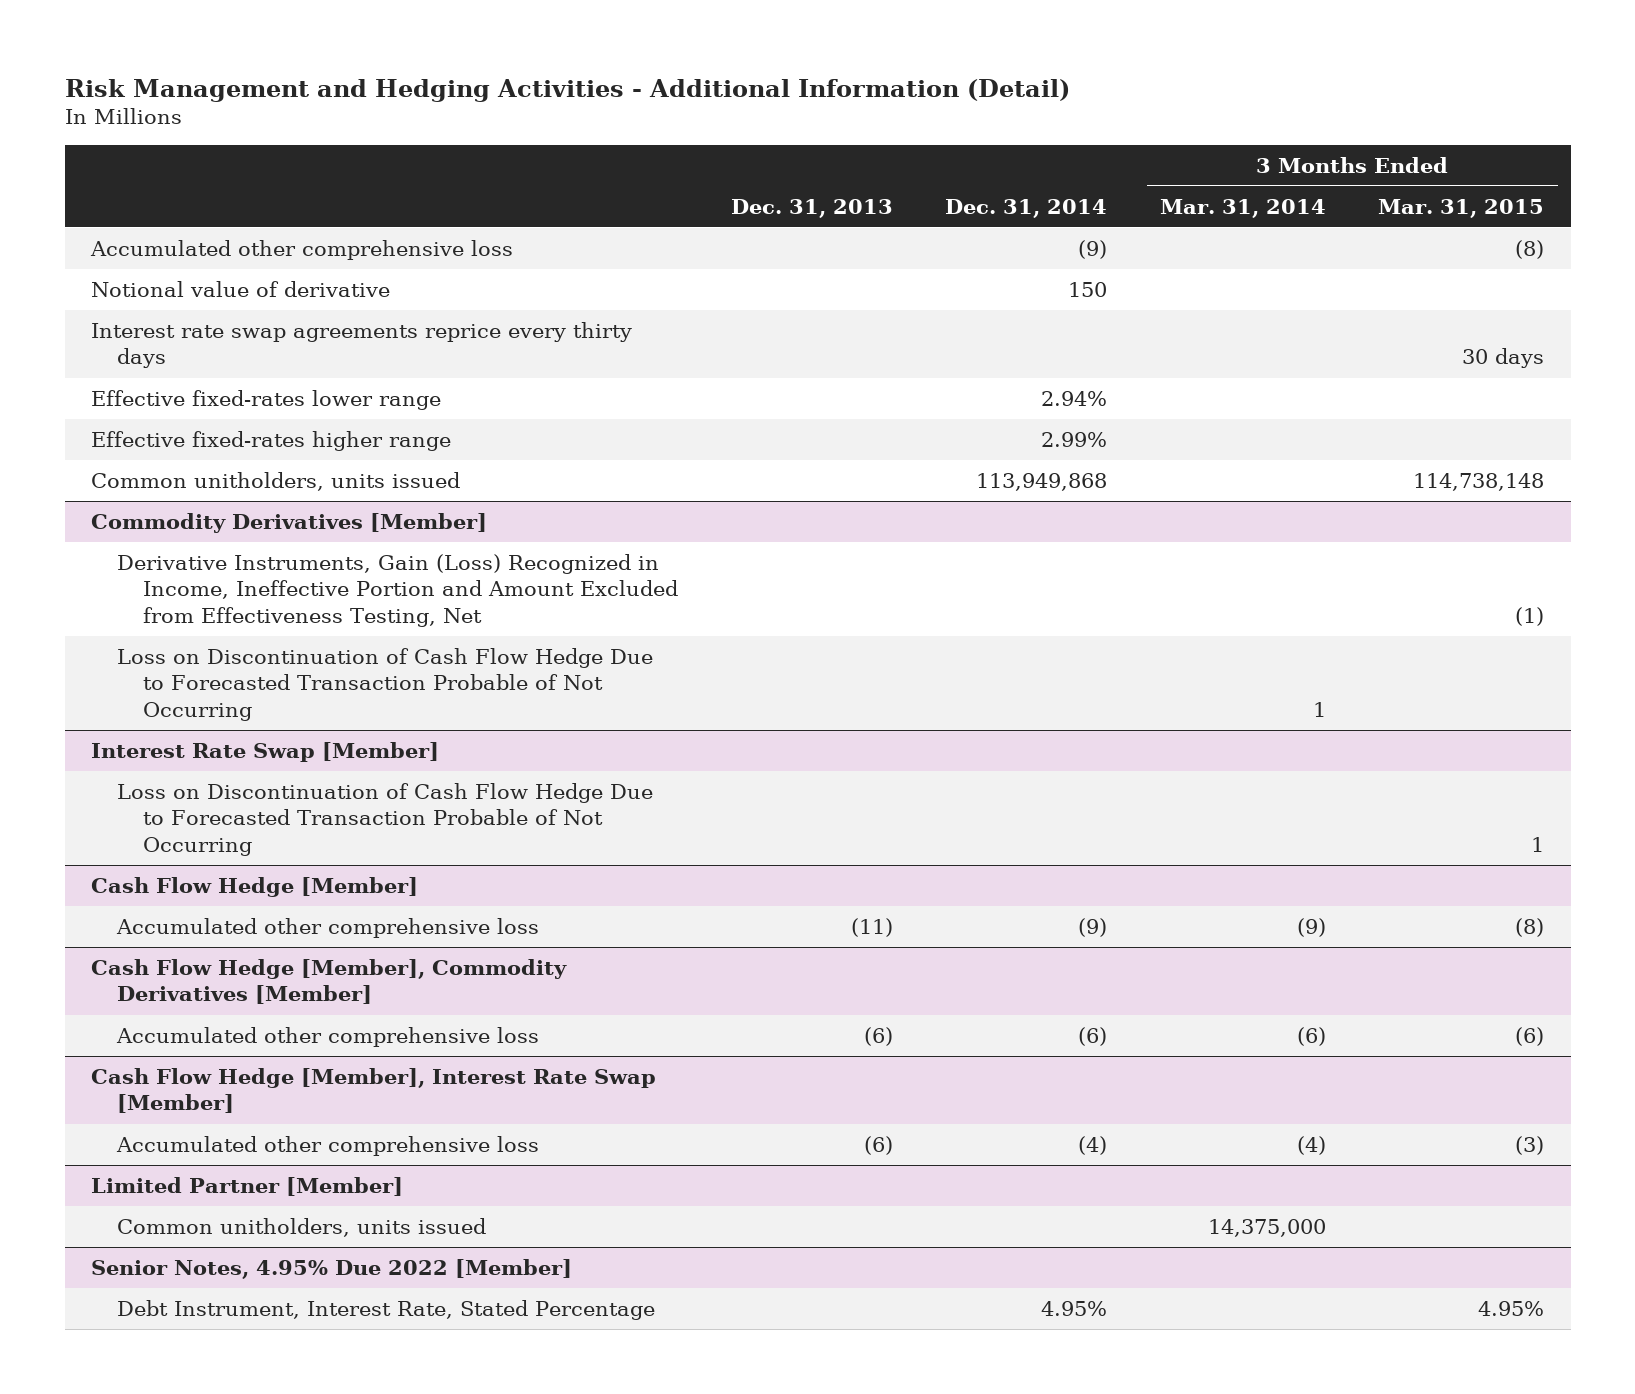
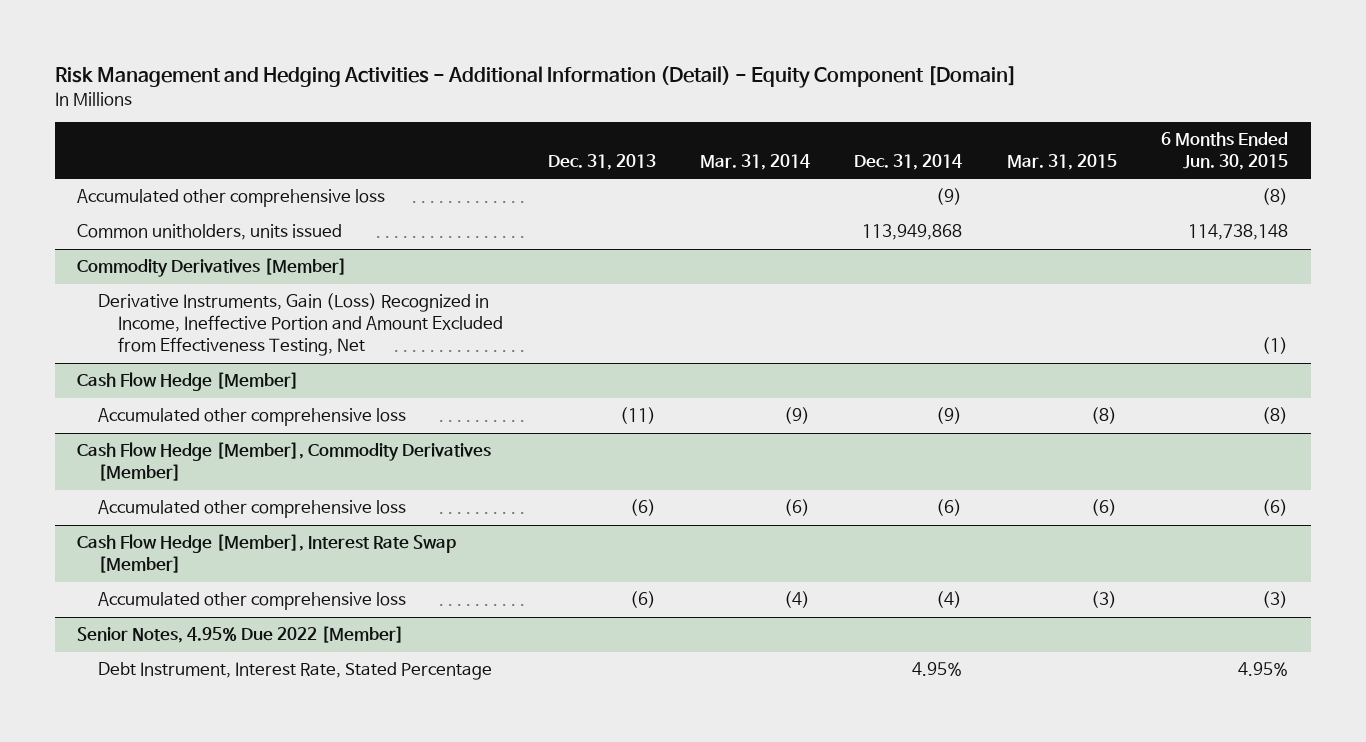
- Risk Management and Hedging Activities - Additional Information (Detail)
+ Risk Management and Hedging Activities - Additional Information (Detail) - Equity Component [Domain]
- | Dec. 31, 2013 | Dec. 31, 2014 | 3 Months Ended Mar. 31, 2014 | 3 Months Ended Mar. 31, 2015
+ | Dec. 31, 2013 | Mar. 31, 2014 | Dec. 31, 2014 | Mar. 31, 2015 | 6 Months Ended Jun. 30, 2015
- Notional value of derivative | | 150 | |
- Interest rate swap agreements reprice every thirty days | | | | 30 days
- Effective fixed-rates lower range | | 2.94% | |
- Effective fixed-rates higher range | | 2.99% | |
@ Commodity Derivatives [Member]
- Loss on Discontinuation of Cash Flow Hedge Due to Forecasted Transaction Probable of Not Occurring | | | 1 |
- Interest Rate Swap [Member]
- Loss on Discontinuation of Cash Flow Hedge Due to Forecasted Transaction Probable of Not Occurring | | | | 1
- Limited Partner [Member]
- Common unitholders, units issued | | | 14,375,000 |

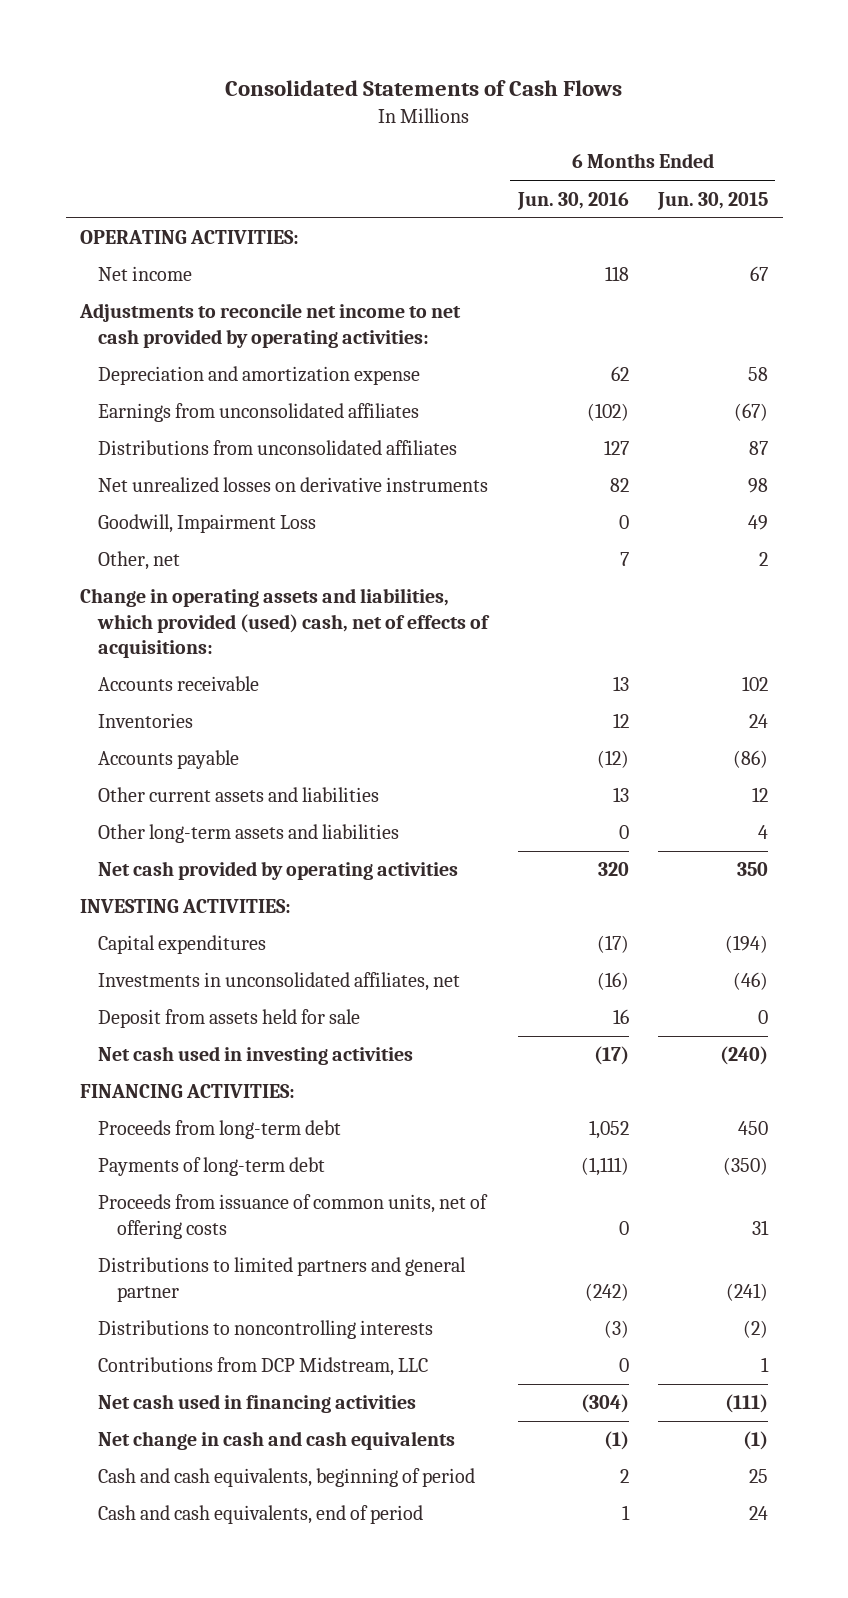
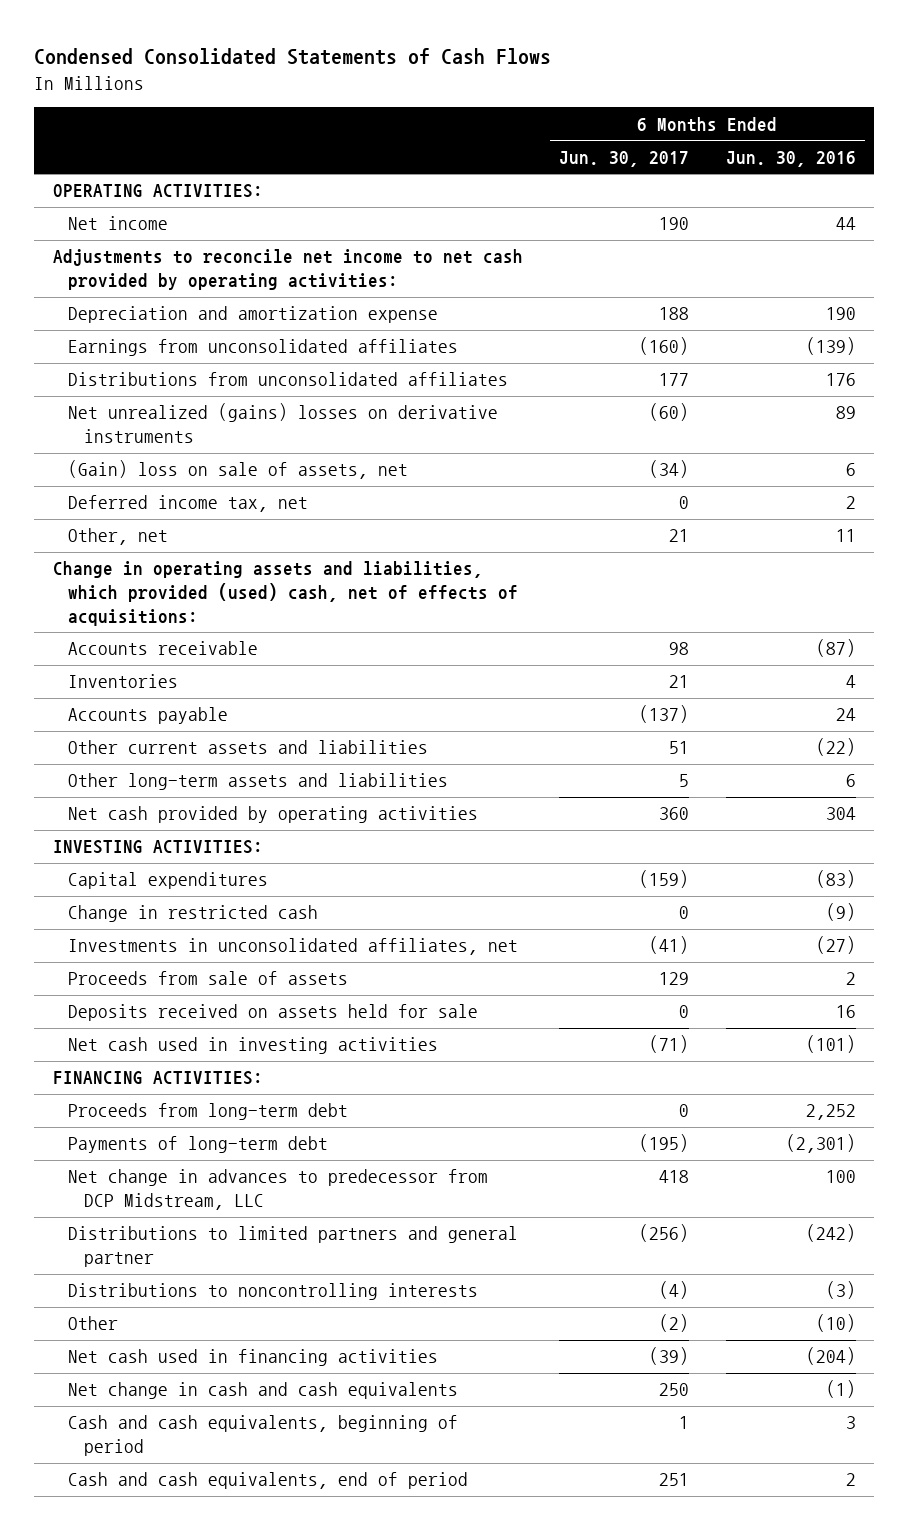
- Consolidated Statements of Cash Flows
+ Condensed Consolidated Statements of Cash Flows
- | 6 Months Ended Jun. 30, 2016 | 6 Months Ended Jun. 30, 2015
+ | 6 Months Ended Jun. 30, 2017 | 6 Months Ended Jun. 30, 2016
- Net income | 118 | 67
+ Net income | 190 | 44
- Depreciation and amortization expense | 62 | 58
- Earnings from unconsolidated affiliates | (102) | (67)
- Distributions from unconsolidated affiliates | 127 | 87
- Net unrealized losses on derivative instruments | 82 | 98
- Goodwill, Impairment Loss | 0 | 49
- Other, net | 7 | 2
+ Depreciation and amortization expense | 188 | 190
+ Earnings from unconsolidated affiliates | (160) | (139)
+ Distributions from unconsolidated affiliates | 177 | 176
+ Net unrealized (gains) losses on derivative instruments | (60) | 89
+ (Gain) loss on sale of assets, net | (34) | 6
+ Deferred income tax, net | 0 | 2
+ Other, net | 21 | 11
- Accounts receivable | 13 | 102
- Inventories | 12 | 24
- Accounts payable | (12) | (86)
- Other current assets and liabilities | 13 | 12
- Other long-term assets and liabilities | 0 | 4
- Net cash provided by operating activities | 320 | 350
+ Accounts receivable | 98 | (87)
+ Inventories | 21 | 4
+ Accounts payable | (137) | 24
+ Other current assets and liabilities | 51 | (22)
+ Other long-term assets and liabilities | 5 | 6
+ Net cash provided by operating activities | 360 | 304
- Capital expenditures | (17) | (194)
- Investments in unconsolidated affiliates, net | (16) | (46)
- Deposit from assets held for sale | 16 | 0
- Net cash used in investing activities | (17) | (240)
+ Capital expenditures | (159) | (83)
+ Change in restricted cash | 0 | (9)
+ Investments in unconsolidated affiliates, net | (41) | (27)
+ Proceeds from sale of assets | 129 | 2
+ Deposits received on assets held for sale | 0 | 16
+ Net cash used in investing activities | (71) | (101)
- Proceeds from long-term debt | 1,052 | 450
- Payments of long-term debt | (1,111) | (350)
- Proceeds from issuance of common units, net of offering costs | 0 | 31
+ Proceeds from long-term debt | 0 | 2,252
+ Payments of long-term debt | (195) | (2,301)
+ Net change in advances to predecessor from DCP Midstream, LLC | 418 | 100
- Contributions from DCP Midstream, LLC | 0 | 1
- Net cash used in financing activities | (304) | (111)
+ Other | (2) | (10)
+ Net cash used in financing activities | (39) | (204)
- Cash and cash equivalents, beginning of period | 2 | 25
- Cash and cash equivalents, end of period | 1 | 24
+ Cash and cash equivalents, beginning of period | 1 | 3
+ Cash and cash equivalents, end of period | 251 | 2

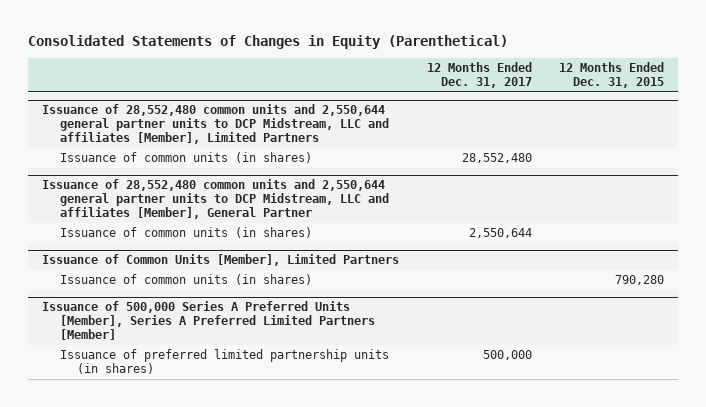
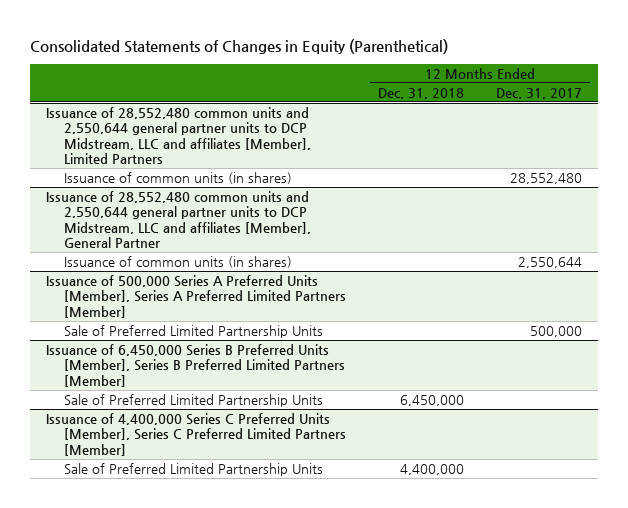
- | 12 Months Ended Dec. 31, 2017 | 12 Months Ended Dec. 31, 2015
+ | 12 Months Ended Dec. 31, 2018 | 12 Months Ended Dec. 31, 2017
- Issuance of Common Units [Member], Limited Partners
- Issuance of common units (in shares) | | 790,280
@ Issuance of 500,000 Series A Preferred Units [Member], Series A Preferred Limited Partners [Member]
- Issuance of preferred limited partnership units (in shares) | 500,000 |
+ Sale of Preferred Limited Partnership Units | | 500,000
+ Issuance of 6,450,000 Series B Preferred Units [Member], Series B Preferred Limited Partners [Member]
+ Sale of Preferred Limited Partnership Units | 6,450,000 |
+ Issuance of 4,400,000 Series C Preferred Units [Member], Series C Preferred Limited Partners [Member]
+ Sale of Preferred Limited Partnership Units | 4,400,000 |

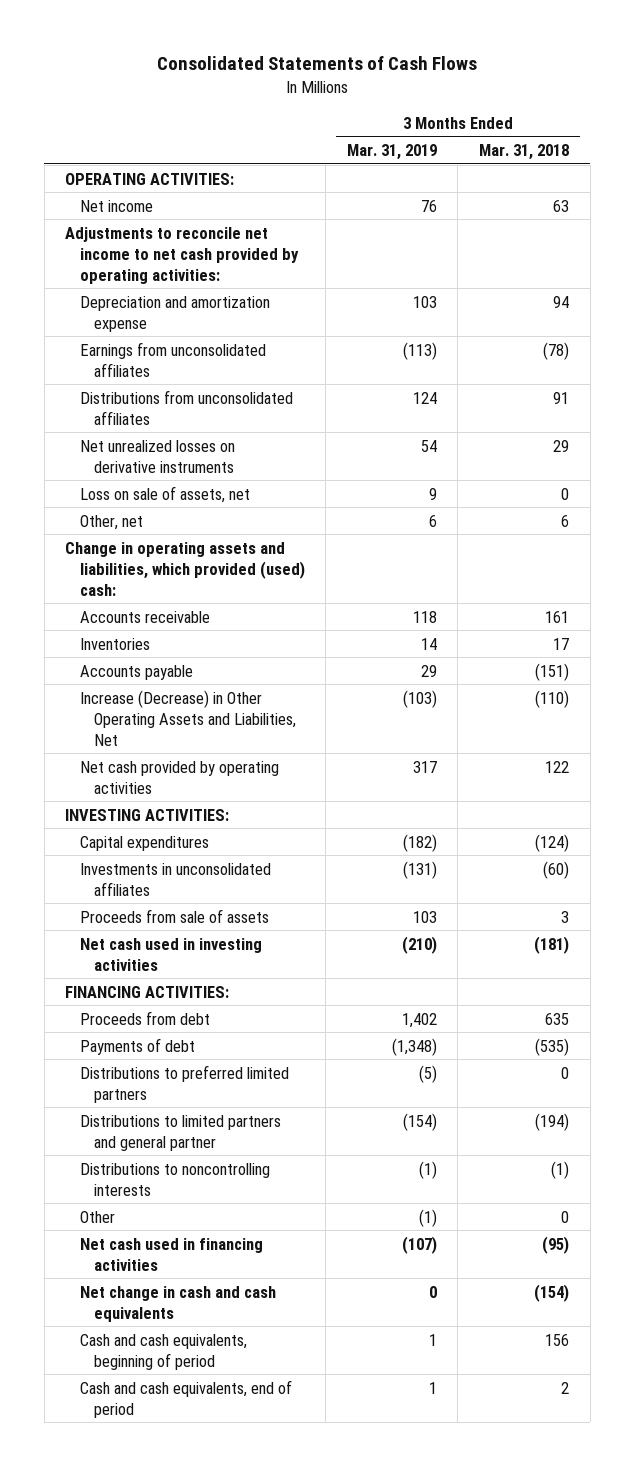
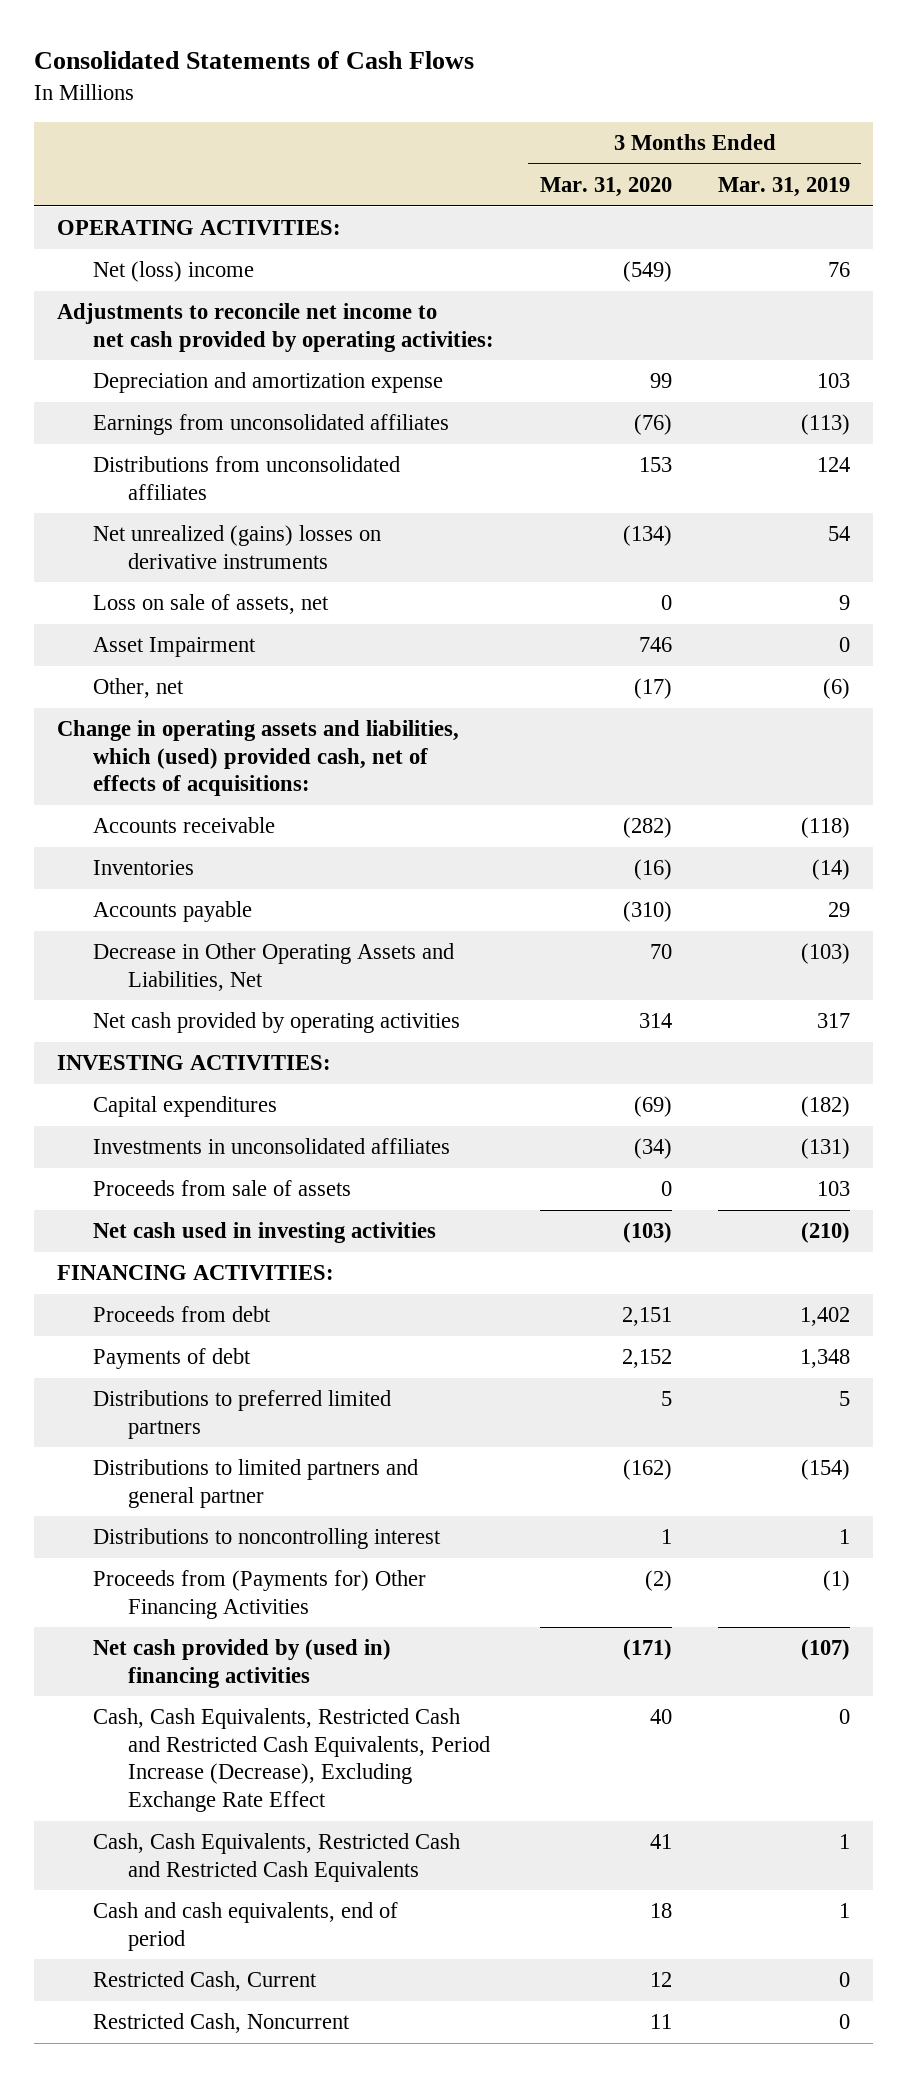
- | 3 Months Ended Mar. 31, 2019 | 3 Months Ended Mar. 31, 2018
+ | 3 Months Ended Mar. 31, 2020 | 3 Months Ended Mar. 31, 2019
- Net income | 76 | 63
+ Net (loss) income | (549) | 76
- Net unrealized losses on derivative instruments | 54 | 29
+ Net unrealized (gains) losses on derivative instruments | (134) | 54
- Other, net | 6 | 6
- Change in operating assets and liabilities, which provided (used) cash:
- Accounts receivable | 118 | 161
- Inventories | 14 | 17
+ Asset Impairment | 746 | 0
+ Other, net | (17) | (6)
+ Change in operating assets and liabilities, which (used) provided cash, net of effects of acquisitions:
+ Accounts receivable | (282) | (118)
+ Inventories | (16) | (14)
- Increase (Decrease) in Other Operating Assets and Liabilities, Net | (103) | (110)
+ Decrease in Other Operating Assets and Liabilities, Net | 70 | (103)
- Payments of debt | (1,348) | (535)
- Distributions to preferred limited partners | (5) | 0
+ Payments of debt | 2,152 | 1,348
+ Distributions to preferred limited partners | 5 | 5
- Distributions to noncontrolling interests | (1) | (1)
- Other | (1) | 0
- Net cash used in financing activities | (107) | (95)
- Net change in cash and cash equivalents | 0 | (154)
- Cash and cash equivalents, beginning of period | 1 | 156
+ Distributions to noncontrolling interest | 1 | 1
+ Proceeds from (Payments for) Other Financing Activities | (2) | (1)
+ Net cash provided by (used in) financing activities | (171) | (107)
+ Cash, Cash Equivalents, Restricted Cash and Restricted Cash Equivalents, Period Increase (Decrease), Excluding Exchange Rate Effect | 40 | 0
+ Cash, Cash Equivalents, Restricted Cash and Restricted Cash Equivalents | 41 | 1
+ Restricted Cash, Current | 12 | 0
+ Restricted Cash, Noncurrent | 11 | 0

